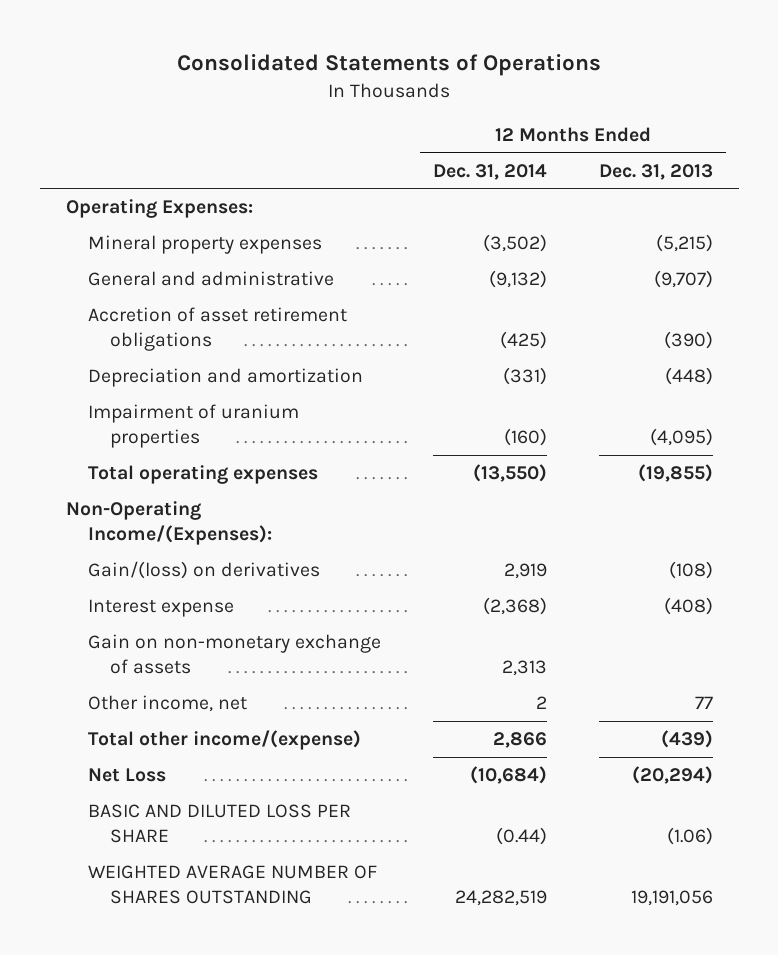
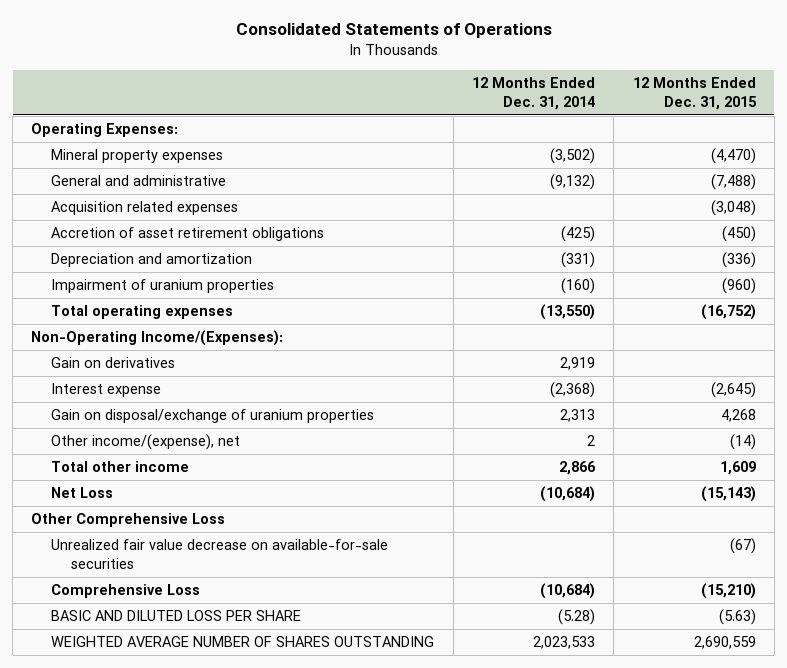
- | 12 Months Ended Dec. 31, 2014 | 12 Months Ended Dec. 31, 2013
+ | 12 Months Ended Dec. 31, 2014 | 12 Months Ended Dec. 31, 2015
+ Acquisition related expenses | | (3,048)
- Gain/(loss) on derivatives | 2,919 | (108)
+ Gain on derivatives | 2,919 |
- Gain on non-monetary exchange of assets | 2,313 |
- Other income, net | 2 | 77
- Total other income/(expense) | 2,866 | (439)
+ Gain on disposal/exchange of uranium properties | 2,313 | 4,268
+ Other income/(expense), net | 2 | (14)
+ Total other income | 2,866 | 1,609
- BASIC AND DILUTED LOSS PER SHARE | (0.44) | (1.06)
- WEIGHTED AVERAGE NUMBER OF SHARES OUTSTANDING | 24,282,519 | 19,191,056
+ Other Comprehensive Loss
+ Unrealized fair value decrease on available-for-sale securities | | (67)
+ Comprehensive Loss | (10,684) | (15,210)
+ BASIC AND DILUTED LOSS PER SHARE | (5.28) | (5.63)
+ WEIGHTED AVERAGE NUMBER OF SHARES OUTSTANDING | 2,023,533 | 2,690,559

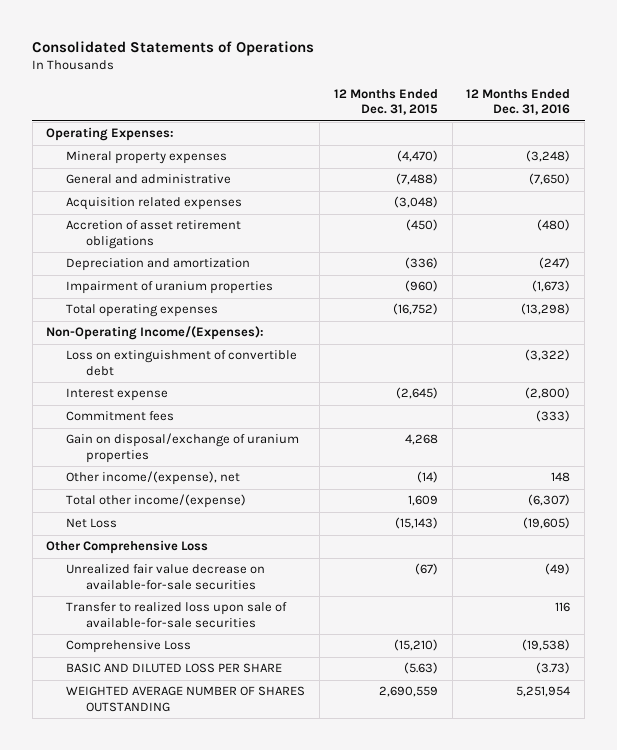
- | 12 Months Ended Dec. 31, 2014 | 12 Months Ended Dec. 31, 2015
+ | 12 Months Ended Dec. 31, 2015 | 12 Months Ended Dec. 31, 2016
- Gain on derivatives | 2,919 |
+ Loss on extinguishment of convertible debt | | (3,322)
+ Commitment fees | | (333)
- Total other income | 2,866 | 1,609
+ Total other income/(expense) | 1,609 | (6,307)
+ Transfer to realized loss upon sale of available-for-sale securities | | 116

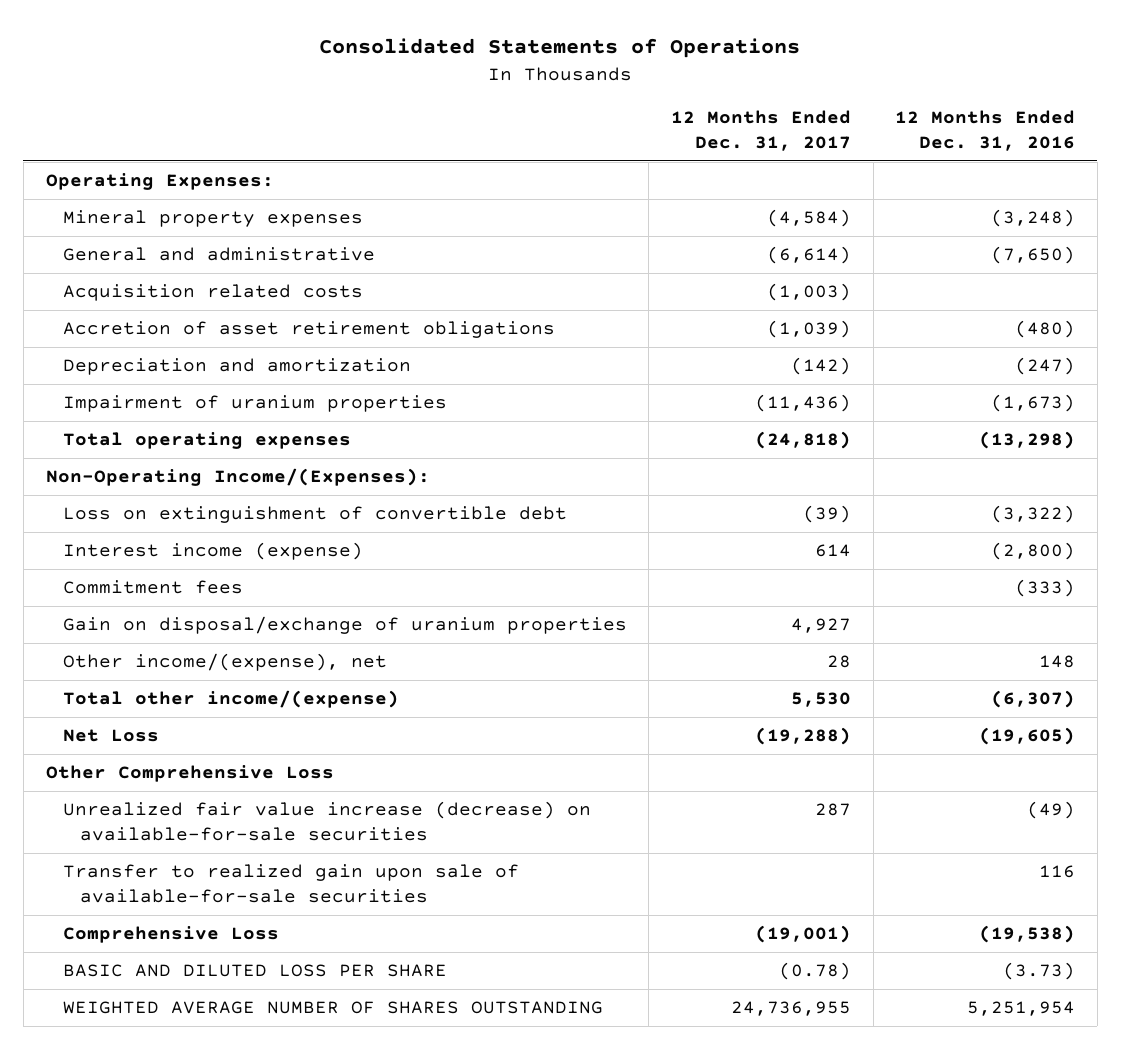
- | 12 Months Ended Dec. 31, 2015 | 12 Months Ended Dec. 31, 2016
+ | 12 Months Ended Dec. 31, 2017 | 12 Months Ended Dec. 31, 2016
- Acquisition related expenses | (3,048) |
+ Acquisition related costs | (1,003) |
- Interest expense | (2,645) | (2,800)
+ Interest income (expense) | 614 | (2,800)
- Unrealized fair value decrease on available-for-sale securities | (67) | (49)
- Transfer to realized loss upon sale of available-for-sale securities | | 116
+ Unrealized fair value increase (decrease) on available-for-sale securities | 287 | (49)
+ Transfer to realized gain upon sale of available-for-sale securities | | 116

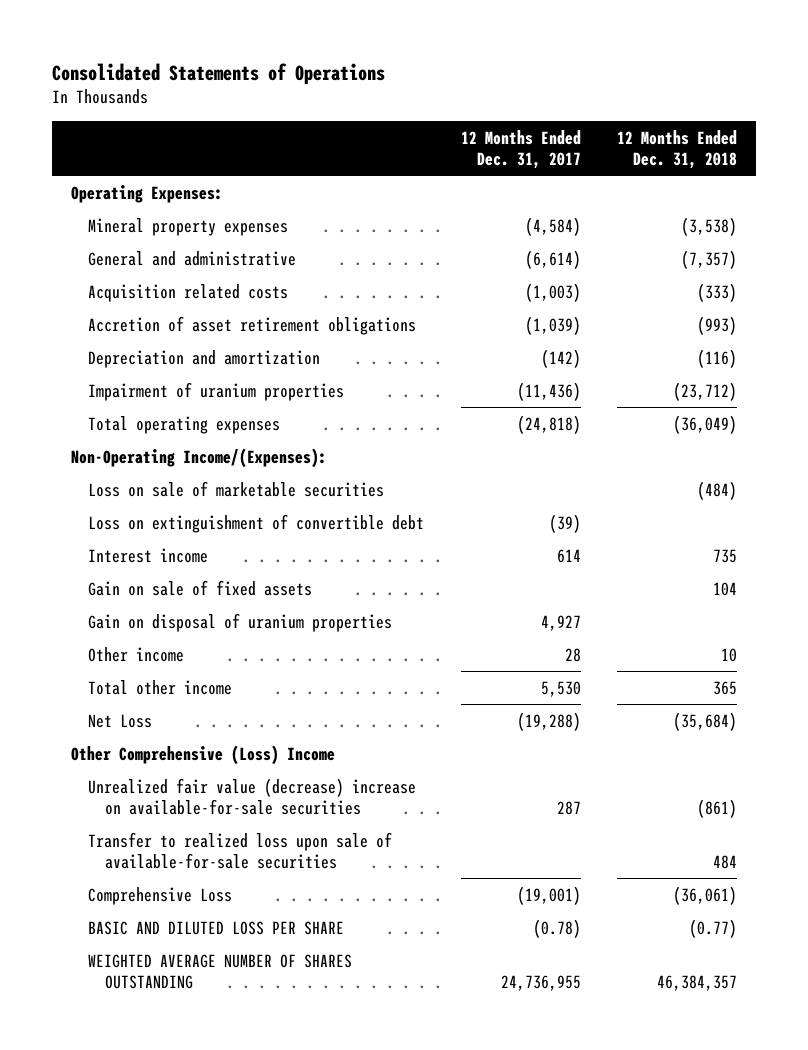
- | 12 Months Ended Dec. 31, 2017 | 12 Months Ended Dec. 31, 2016
+ | 12 Months Ended Dec. 31, 2017 | 12 Months Ended Dec. 31, 2018
+ Loss on sale of marketable securities | | (484)
- Interest income (expense) | 614 | (2,800)
- Commitment fees | | (333)
- Gain on disposal/exchange of uranium properties | 4,927 |
- Other income/(expense), net | 28 | 148
- Total other income/(expense) | 5,530 | (6,307)
+ Interest income | 614 | 735
+ Gain on sale of fixed assets | | 104
+ Gain on disposal of uranium properties | 4,927 |
+ Other income | 28 | 10
+ Total other income | 5,530 | 365
- Other Comprehensive Loss
- Unrealized fair value increase (decrease) on available-for-sale securities | 287 | (49)
- Transfer to realized gain upon sale of available-for-sale securities | | 116
+ Other Comprehensive (Loss) Income
+ Unrealized fair value (decrease) increase on available-for-sale securities | 287 | (861)
+ Transfer to realized loss upon sale of available-for-sale securities | | 484

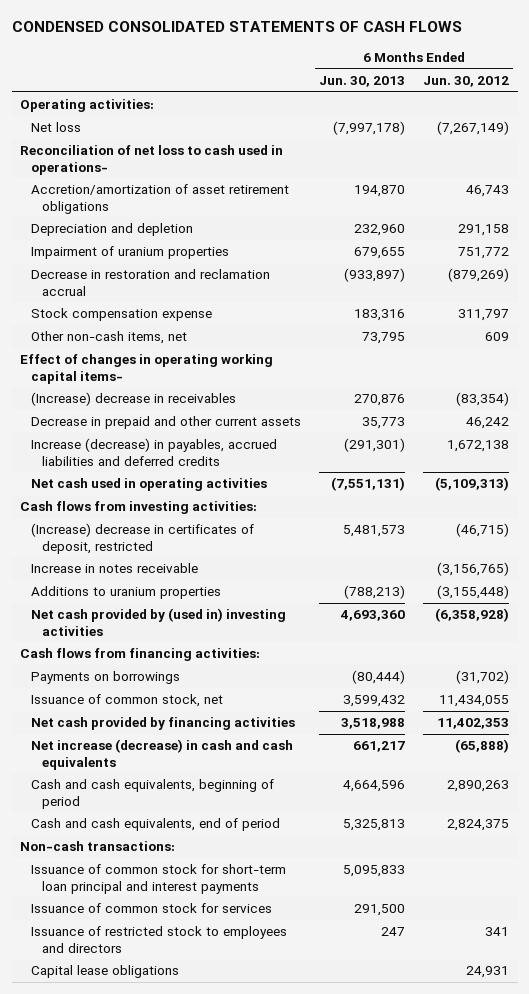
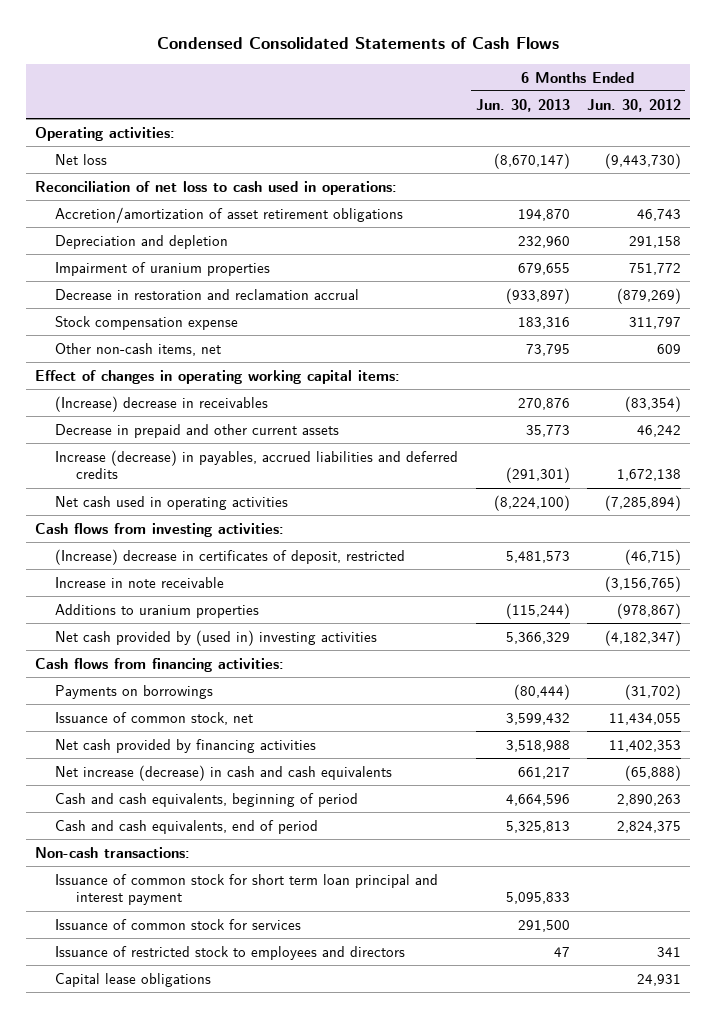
- CONDENSED CONSOLIDATED STATEMENTS OF CASH FLOWS
+ Condensed Consolidated Statements of Cash Flows
- Net loss | (7,997,178) | (7,267,149)
- Reconciliation of net loss to cash used in operations-
+ Net loss | (8,670,147) | (9,443,730)
+ Reconciliation of net loss to cash used in operations:
- Effect of changes in operating working capital items-
+ Effect of changes in operating working capital items:
- Net cash used in operating activities | (7,551,131) | (5,109,313)
+ Net cash used in operating activities | (8,224,100) | (7,285,894)
- Increase in notes receivable | | (3,156,765)
- Additions to uranium properties | (788,213) | (3,155,448)
- Net cash provided by (used in) investing activities | 4,693,360 | (6,358,928)
+ Increase in note receivable | | (3,156,765)
+ Additions to uranium properties | (115,244) | (978,867)
+ Net cash provided by (used in) investing activities | 5,366,329 | (4,182,347)
- Issuance of common stock for short-term loan principal and interest payments | 5,095,833 |
+ Issuance of common stock for short term loan principal and interest payment | 5,095,833 |
- Issuance of restricted stock to employees and directors | 247 | 341
+ Issuance of restricted stock to employees and directors | 47 | 341

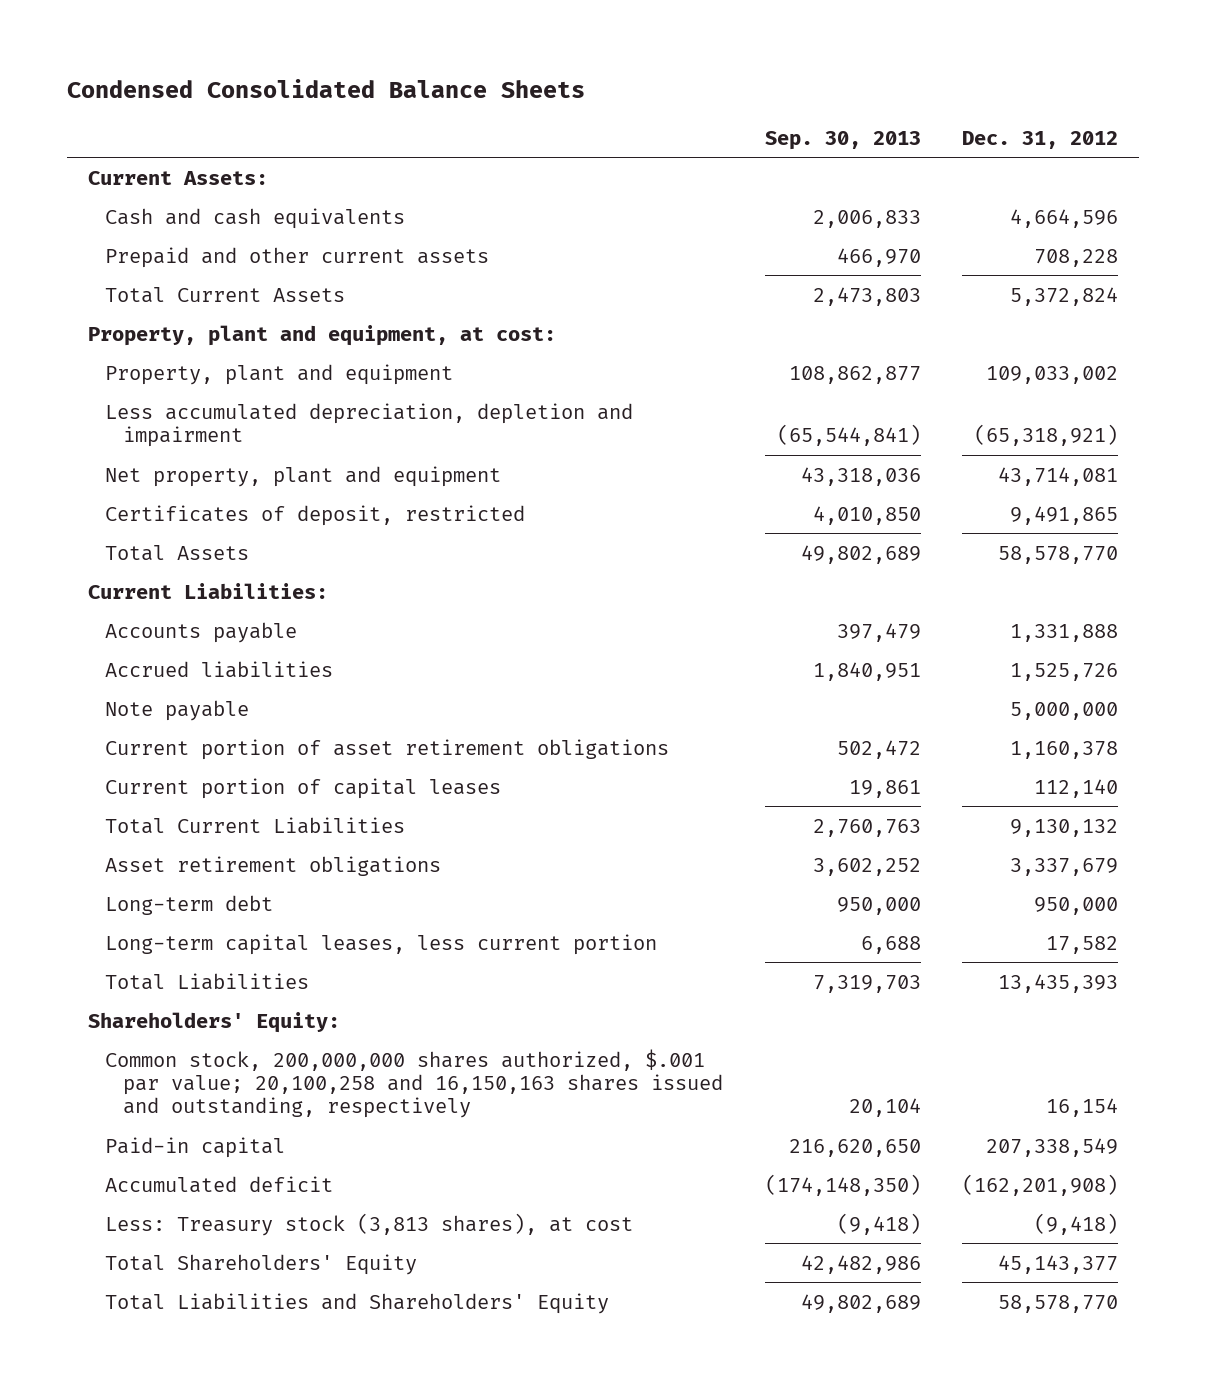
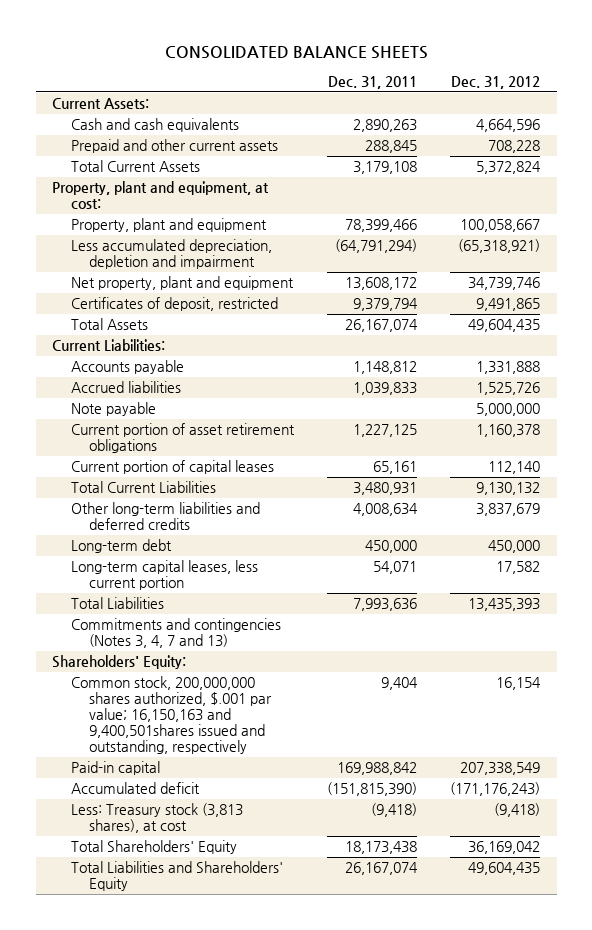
- Condensed Consolidated Balance Sheets
+ CONSOLIDATED BALANCE SHEETS
- | Sep. 30, 2013 | Dec. 31, 2012
+ | Dec. 31, 2011 | Dec. 31, 2012
- Property, plant and equipment | 108,862,877 | 109,033,002
+ Property, plant and equipment | 78,399,466 | 100,058,667
- Net property, plant and equipment | 43,318,036 | 43,714,081
+ Net property, plant and equipment | 13,608,172 | 34,739,746
- Total Assets | 49,802,689 | 58,578,770
+ Total Assets | 26,167,074 | 49,604,435
- Asset retirement obligations | 3,602,252 | 3,337,679
- Long-term debt | 950,000 | 950,000
+ Other long-term liabilities and deferred credits | 4,008,634 | 3,837,679
+ Long-term debt | 450,000 | 450,000
+ Commitments and contingencies (Notes 3, 4, 7 and 13)
- Common stock, 200,000,000 shares authorized, $.001 par value; 20,100,258 and 16,150,163 shares issued and outstanding, respectively | 20,104 | 16,154
+ Common stock, 200,000,000 shares authorized, $.001 par value; 16,150,163 and 9,400,501shares issued and outstanding, respectively | 9,404 | 16,154
- Accumulated deficit | (174,148,350) | (162,201,908)
+ Accumulated deficit | (151,815,390) | (171,176,243)
- Total Shareholders' Equity | 42,482,986 | 45,143,377
- Total Liabilities and Shareholders' Equity | 49,802,689 | 58,578,770
+ Total Shareholders' Equity | 18,173,438 | 36,169,042
+ Total Liabilities and Shareholders' Equity | 26,167,074 | 49,604,435

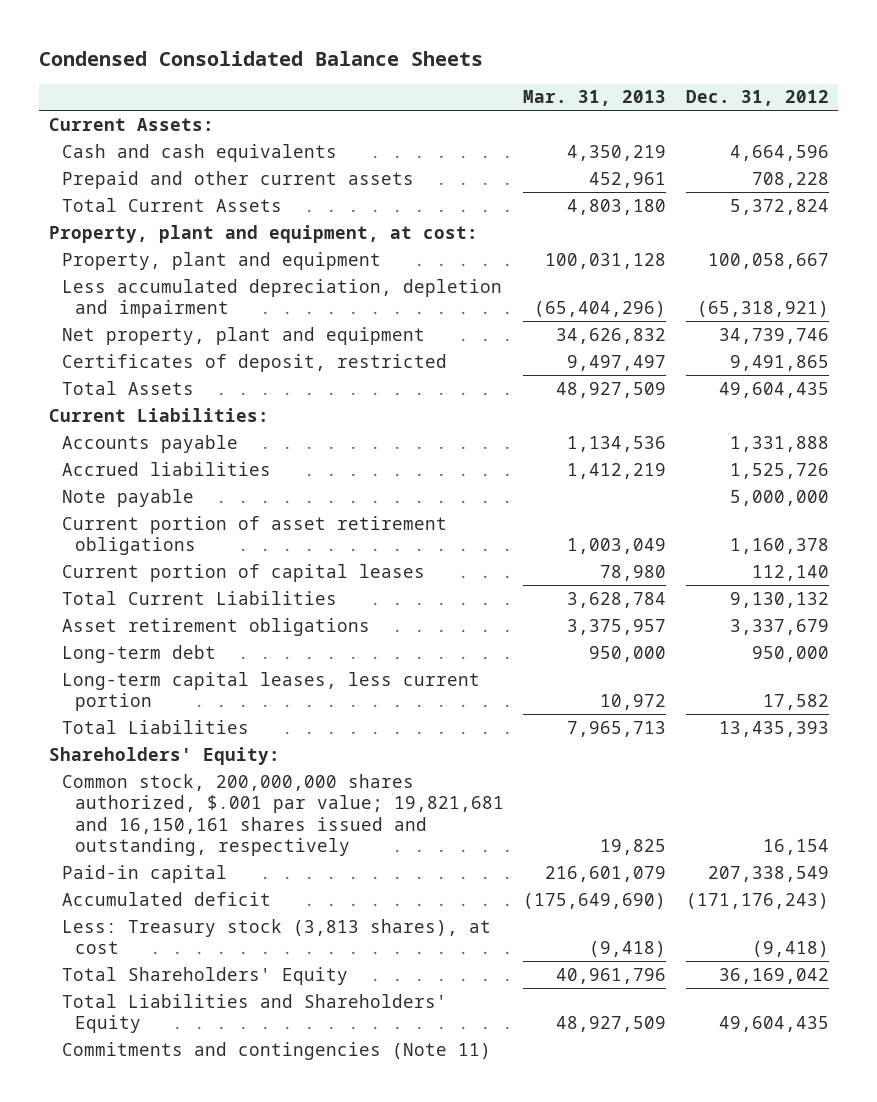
- CONSOLIDATED BALANCE SHEETS
+ Condensed Consolidated Balance Sheets
- | Dec. 31, 2011 | Dec. 31, 2012
+ | Mar. 31, 2013 | Dec. 31, 2012
- Other long-term liabilities and deferred credits | 4,008,634 | 3,837,679
- Long-term debt | 450,000 | 450,000
+ Asset retirement obligations | 3,375,957 | 3,337,679
+ Long-term debt | 950,000 | 950,000
- Commitments and contingencies (Notes 3, 4, 7 and 13)
- Common stock, 200,000,000 shares authorized, $.001 par value; 16,150,163 and 9,400,501shares issued and outstanding, respectively | 9,404 | 16,154
+ Common stock, 200,000,000 shares authorized, $.001 par value; 19,821,681 and 16,150,161 shares issued and outstanding, respectively | 19,825 | 16,154
+ Commitments and contingencies (Note 11)

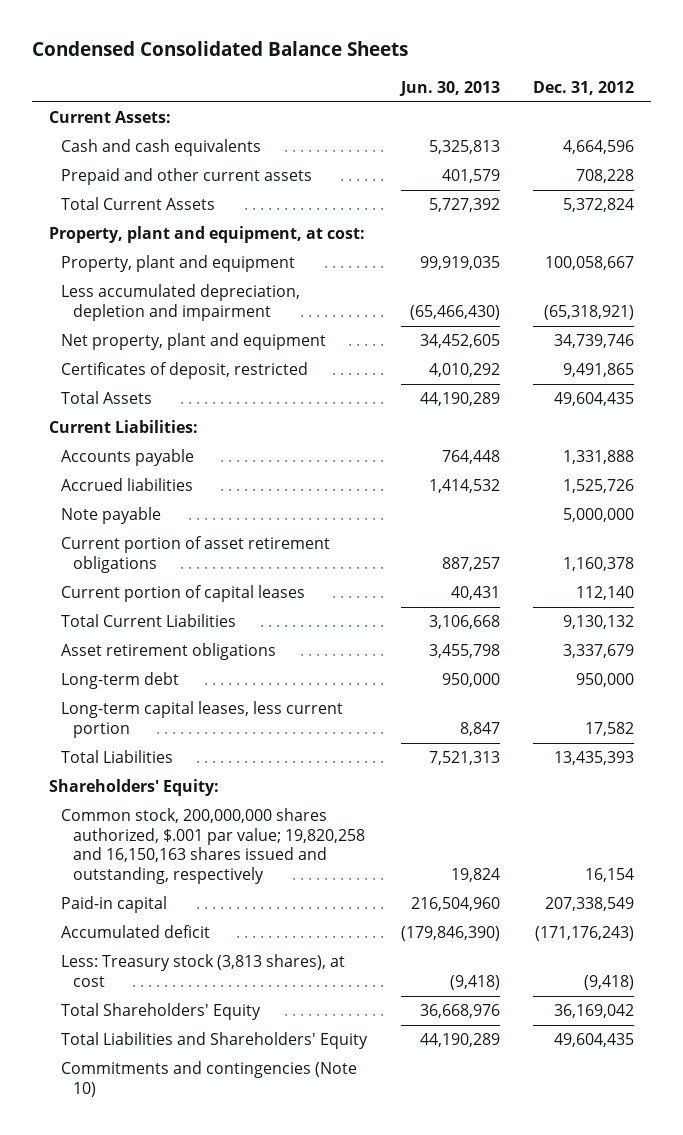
- | Mar. 31, 2013 | Dec. 31, 2012
+ | Jun. 30, 2013 | Dec. 31, 2012
- Common stock, 200,000,000 shares authorized, $.001 par value; 19,821,681 and 16,150,161 shares issued and outstanding, respectively | 19,825 | 16,154
+ Common stock, 200,000,000 shares authorized, $.001 par value; 19,820,258 and 16,150,163 shares issued and outstanding, respectively | 19,824 | 16,154
- Commitments and contingencies (Note 11)
+ Commitments and contingencies (Note 10)

